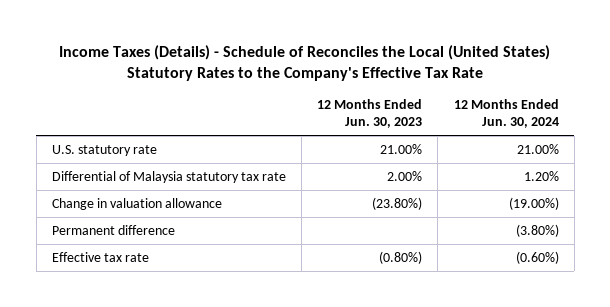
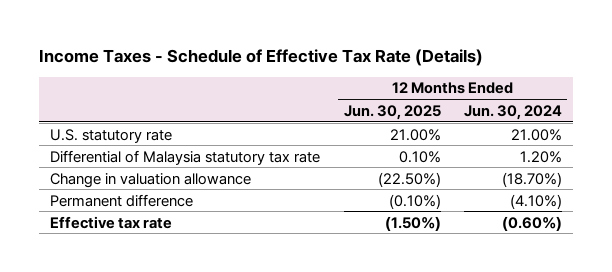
- Income Taxes (Details) - Schedule of Reconciles the Local (United States) Statutory Rates to the Company's Effective Tax Rate
+ Income Taxes - Schedule of Effective Tax Rate (Details)
- | 12 Months Ended Jun. 30, 2023 | 12 Months Ended Jun. 30, 2024
+ | 12 Months Ended Jun. 30, 2025 | 12 Months Ended Jun. 30, 2024
- Change in valuation allowance | (23.80%) | (19.00%)
- Permanent difference | | (3.80%)
+ Change in valuation allowance | (22.50%) | (18.70%)
+ Permanent difference | (0.10%) | (4.10%)

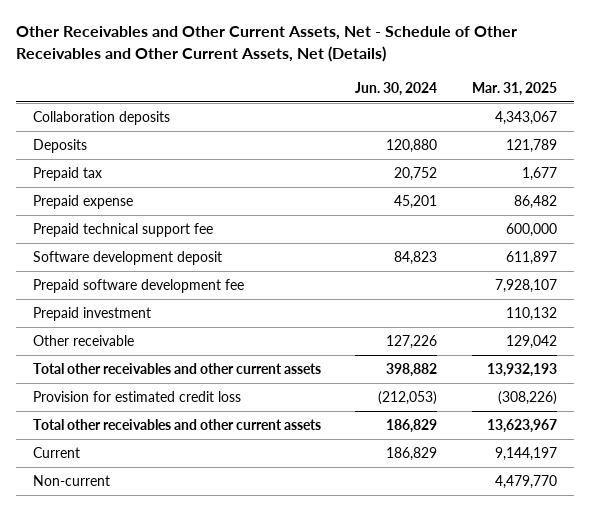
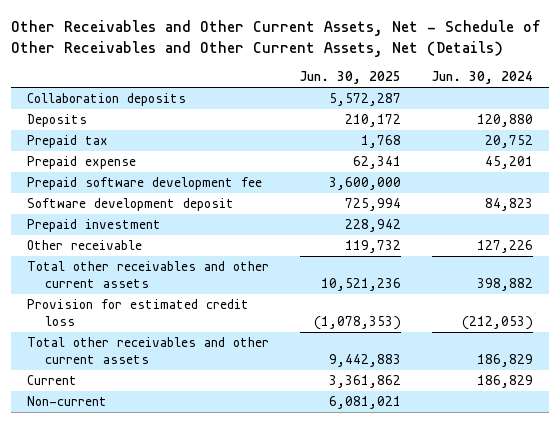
- | Jun. 30, 2024 | Mar. 31, 2025
+ | Jun. 30, 2025 | Jun. 30, 2024
- Prepaid technical support fee | | 600,000
moved down: Software development deposit | 725,994 | 84,823

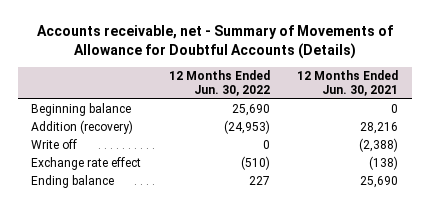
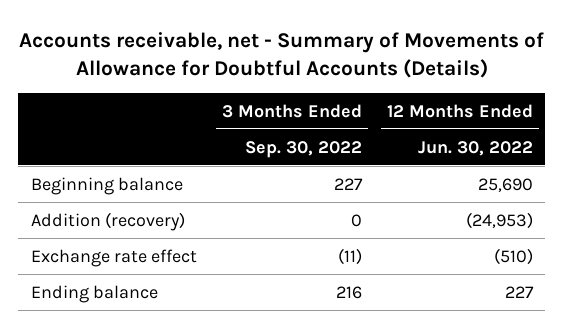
- | 12 Months Ended Jun. 30, 2022 | 12 Months Ended Jun. 30, 2021
+ | 3 Months Ended Sep. 30, 2022 | 12 Months Ended Jun. 30, 2022
- Write off | 0 | (2,388)

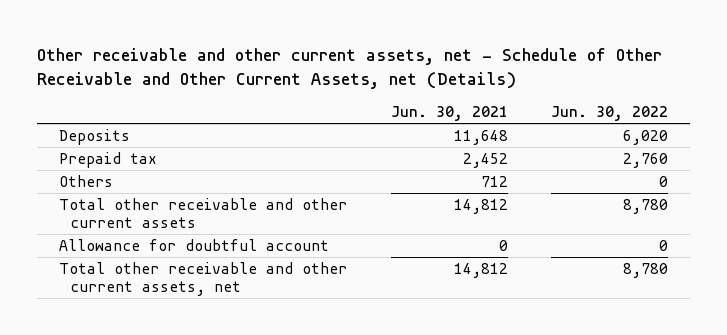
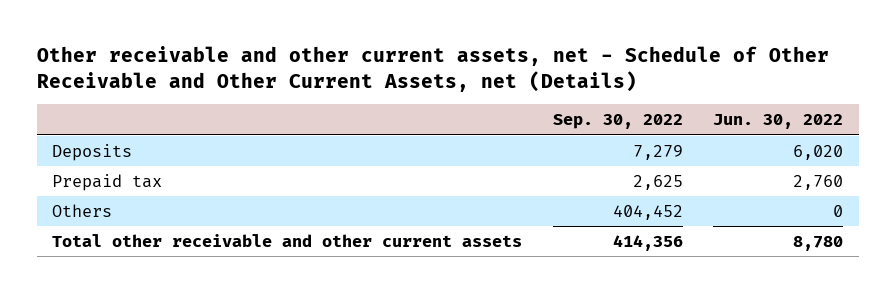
- | Jun. 30, 2021 | Jun. 30, 2022
+ | Sep. 30, 2022 | Jun. 30, 2022
- Allowance for doubtful account | 0 | 0
- Total other receivable and other current assets, net | 14,812 | 8,780

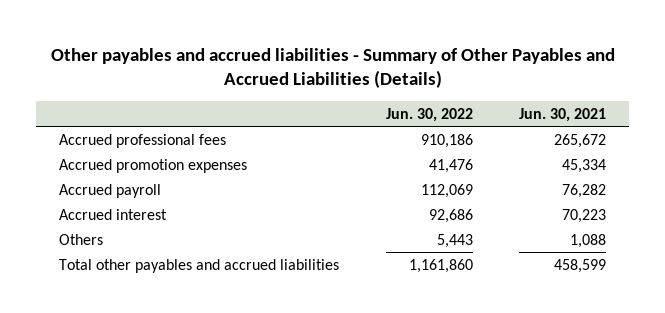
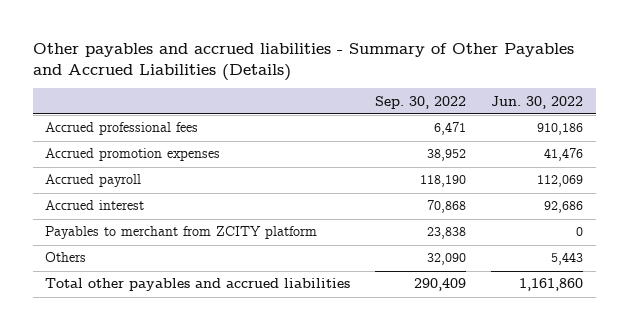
- | Jun. 30, 2022 | Jun. 30, 2021
+ | Sep. 30, 2022 | Jun. 30, 2022
+ Payables to merchant from ZCITY platform | 23,838 | 0

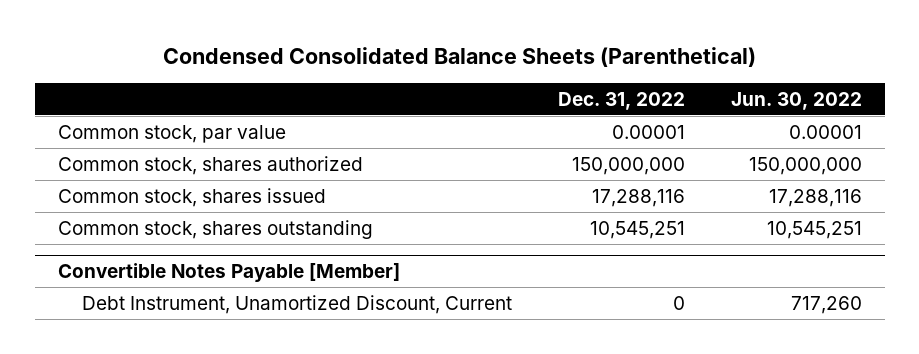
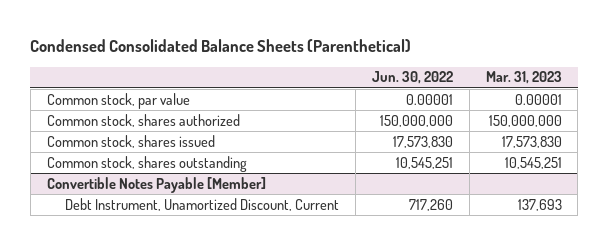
- | Dec. 31, 2022 | Jun. 30, 2022
+ | Jun. 30, 2022 | Mar. 31, 2023
- Common stock, shares issued | 17,288,116 | 17,288,116
+ Common stock, shares issued | 17,573,830 | 17,573,830

